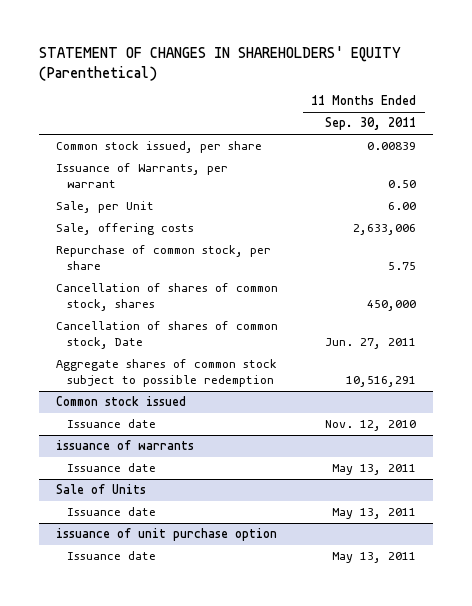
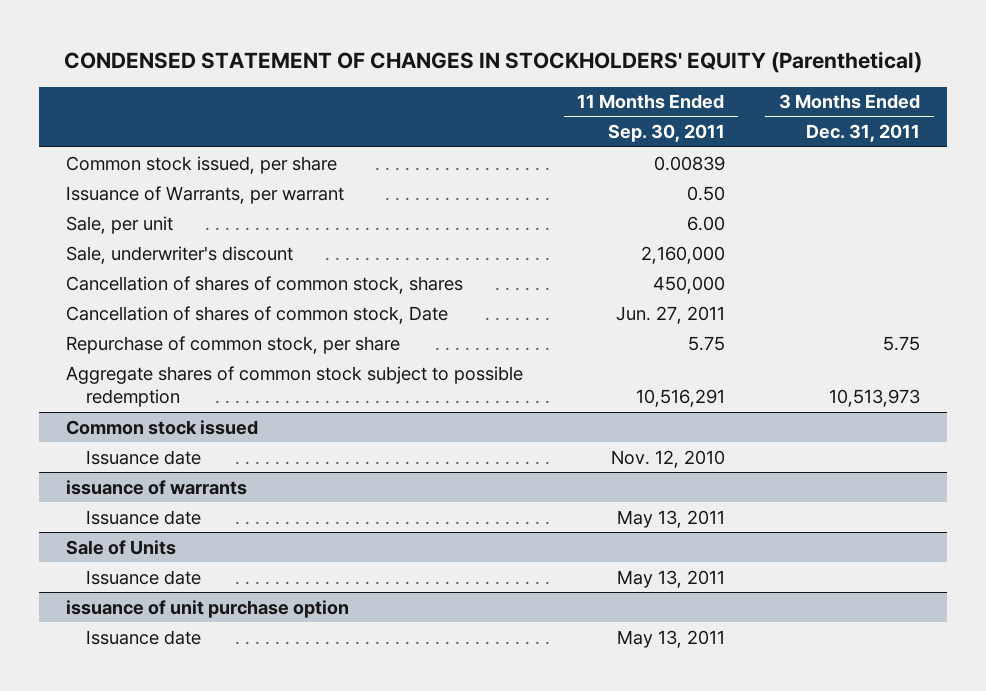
- STATEMENT OF CHANGES IN SHAREHOLDERS' EQUITY (Parenthetical)
+ CONDENSED STATEMENT OF CHANGES IN STOCKHOLDERS' EQUITY (Parenthetical)
- | 11 Months Ended Sep. 30, 2011
+ | 11 Months Ended Sep. 30, 2011 | 3 Months Ended Dec. 31, 2011
- Sale, per Unit | 6.00
- Sale, offering costs | 2,633,006
+ Sale, per unit | 6.00 |
+ Sale, underwriter's discount | 2,160,000 |
moved down: Repurchase of common stock, per share | 5.75 | 5.75

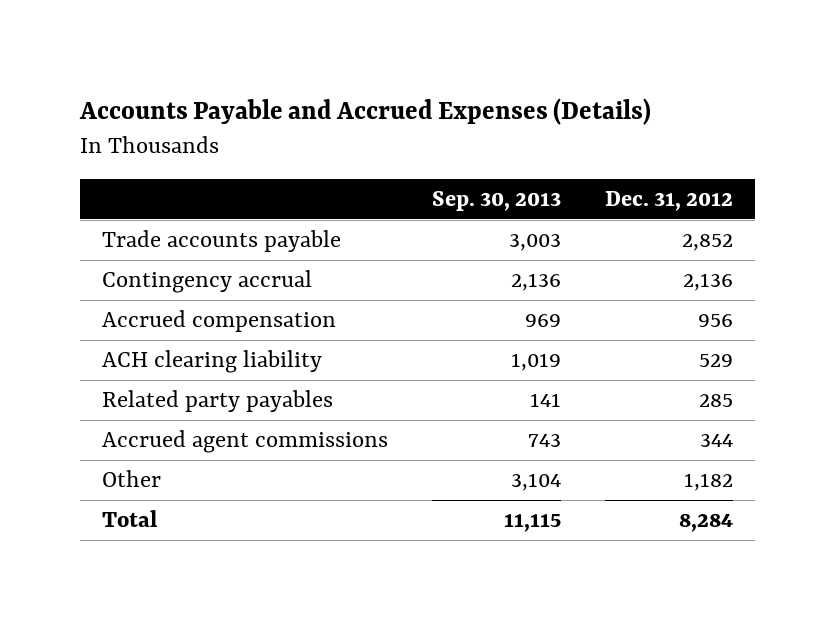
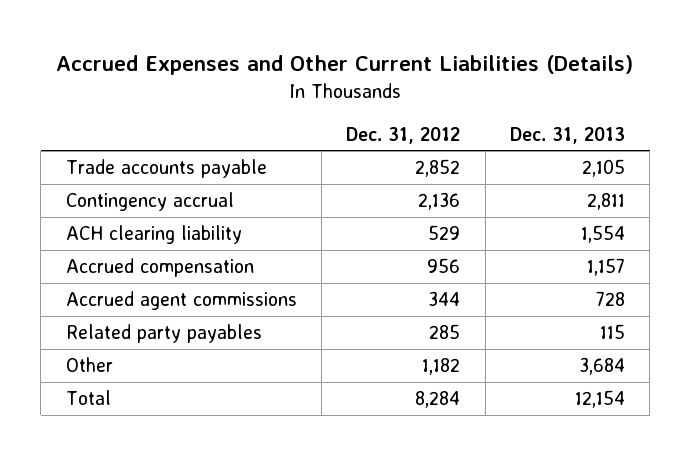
- Accounts Payable and Accrued Expenses (Details)
+ Accrued Expenses and Other Current Liabilities (Details)
- | Sep. 30, 2013 | Dec. 31, 2012
+ | Dec. 31, 2012 | Dec. 31, 2013
moved down: Accrued compensation | 956 | 1,157
moved down: Related party payables | 285 | 115

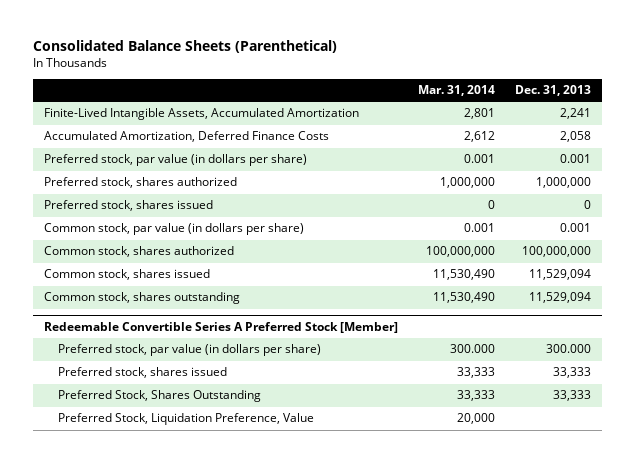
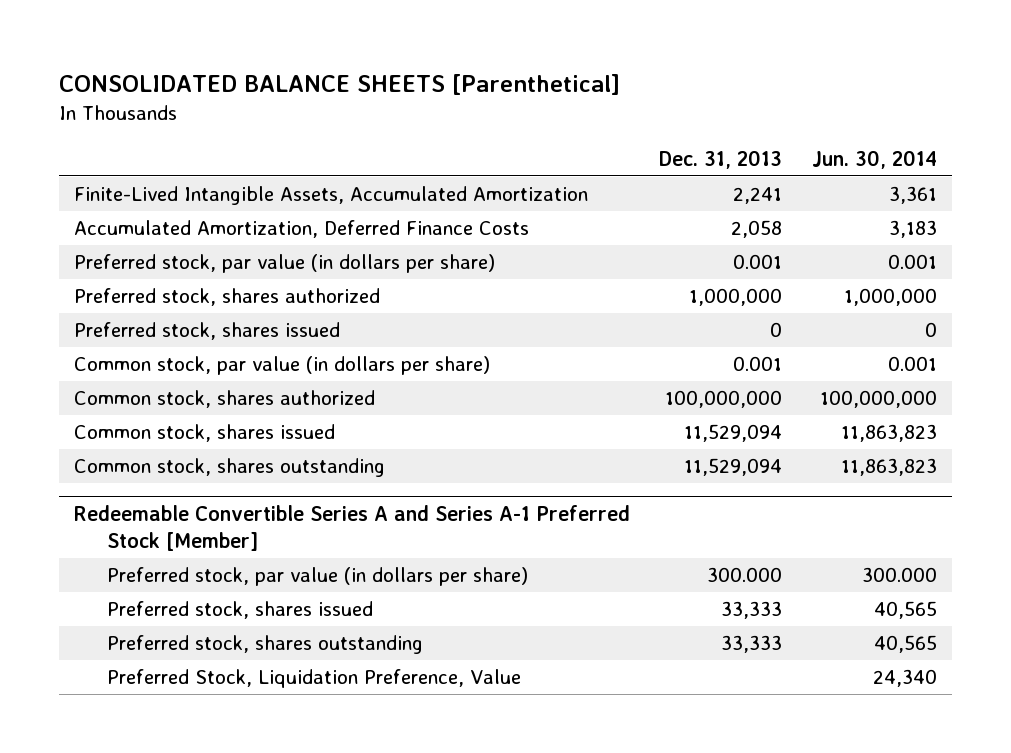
- Consolidated Balance Sheets (Parenthetical)
+ CONSOLIDATED BALANCE SHEETS [Parenthetical]
- | Mar. 31, 2014 | Dec. 31, 2013
+ | Dec. 31, 2013 | Jun. 30, 2014
- Redeemable Convertible Series A Preferred Stock [Member]
+ Redeemable Convertible Series A and Series A-1 Preferred Stock [Member]
- Preferred Stock, Shares Outstanding | 33,333 | 33,333
+ Preferred stock, shares outstanding | 33,333 | 40,565

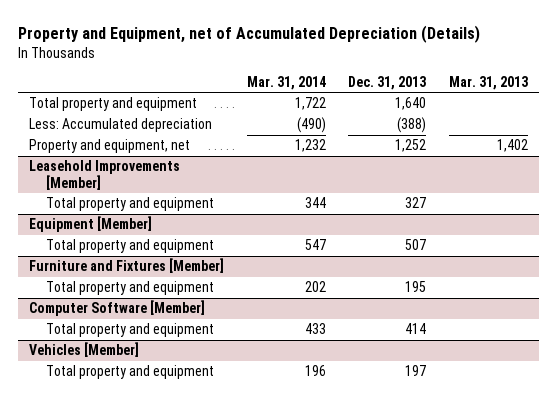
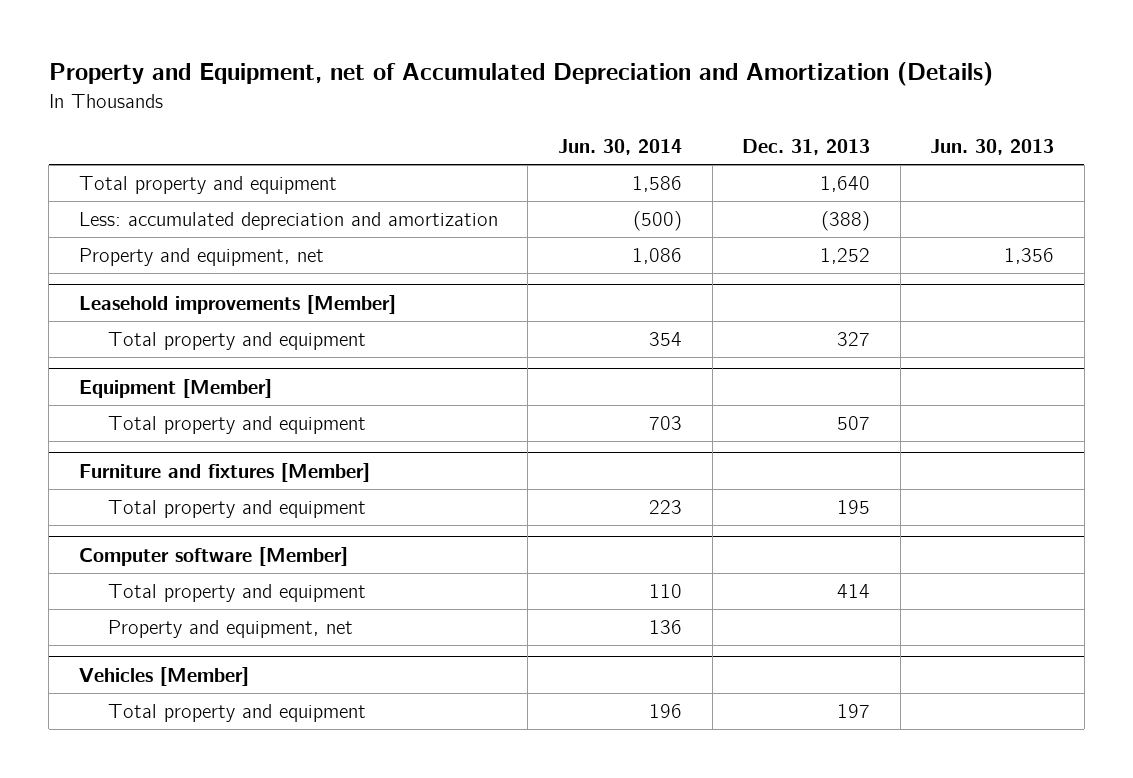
- Property and Equipment, net of Accumulated Depreciation (Details)
+ Property and Equipment, net of Accumulated Depreciation and Amortization (Details)
- | Mar. 31, 2014 | Dec. 31, 2013 | Mar. 31, 2013
+ | Jun. 30, 2014 | Dec. 31, 2013 | Jun. 30, 2013
- Less: Accumulated depreciation | (490) | (388) |
+ Less: accumulated depreciation and amortization | (500) | (388) |
- Leasehold Improvements [Member]
+ Leasehold improvements [Member]
- Furniture and Fixtures [Member]
+ Furniture and fixtures [Member]
- Computer Software [Member]
+ Computer software [Member]
+ Property and equipment, net | 136 | |

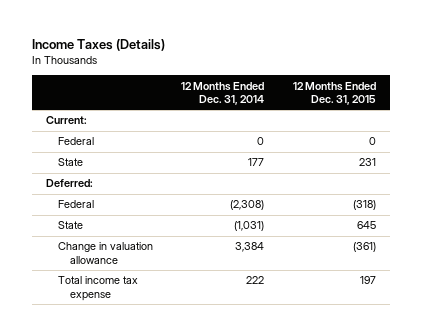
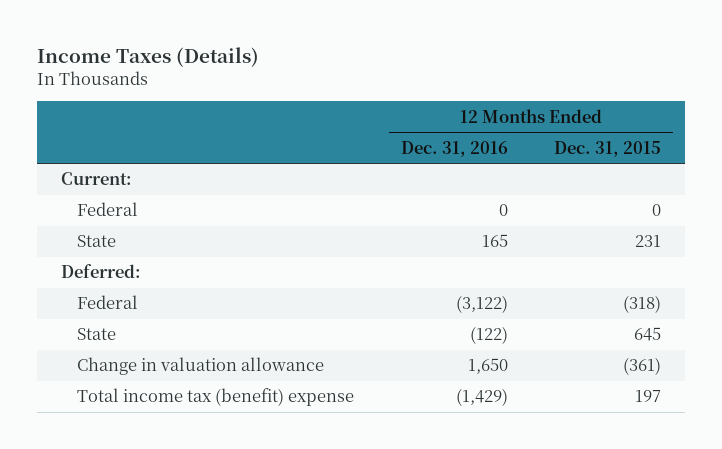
- | 12 Months Ended Dec. 31, 2014 | 12 Months Ended Dec. 31, 2015
+ | 12 Months Ended Dec. 31, 2016 | 12 Months Ended Dec. 31, 2015
- Total income tax expense | 222 | 197
+ Total income tax (benefit) expense | (1,429) | 197

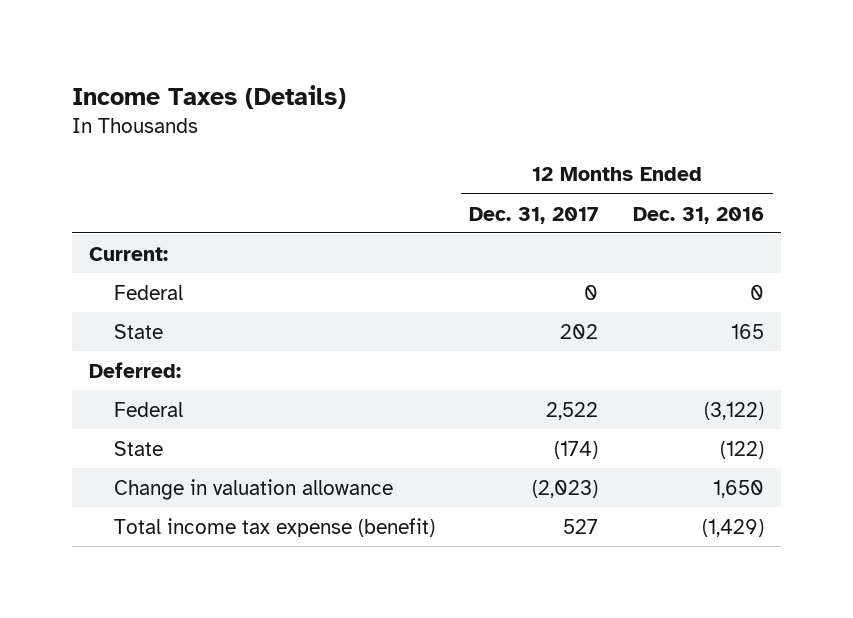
- | 12 Months Ended Dec. 31, 2016 | 12 Months Ended Dec. 31, 2015
+ | 12 Months Ended Dec. 31, 2017 | 12 Months Ended Dec. 31, 2016
- Total income tax (benefit) expense | (1,429) | 197
+ Total income tax expense (benefit) | 527 | (1,429)

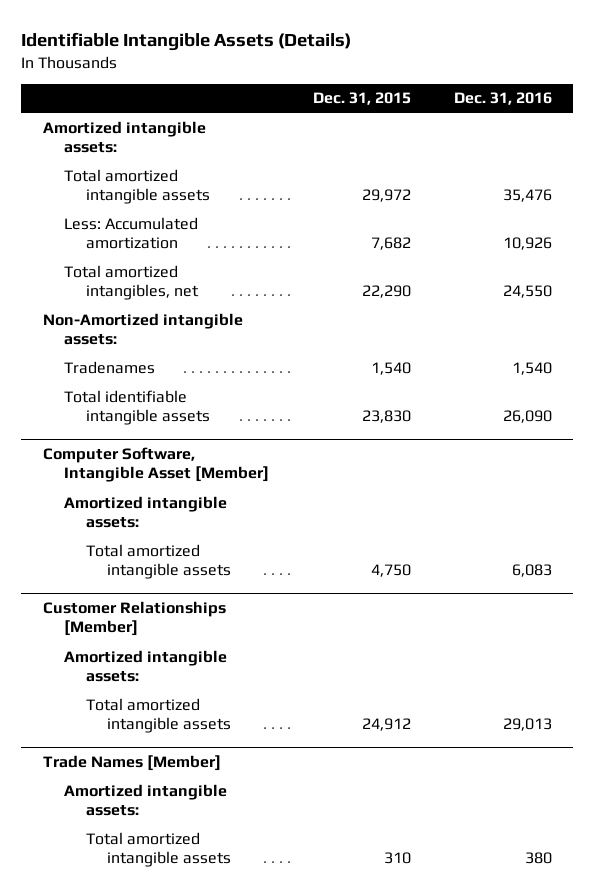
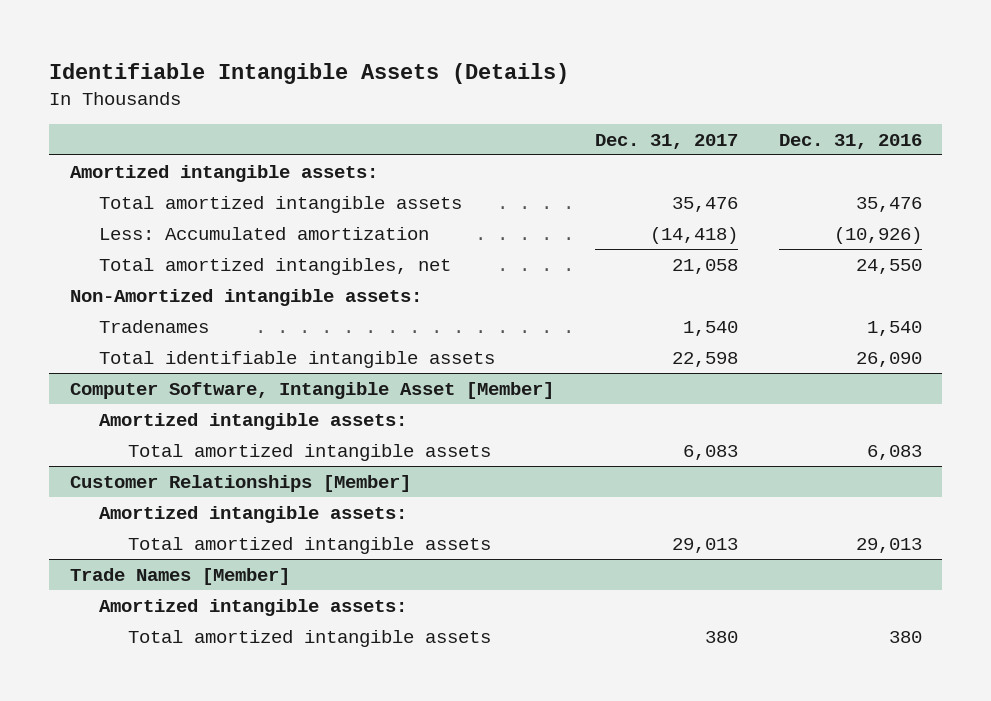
- | Dec. 31, 2015 | Dec. 31, 2016
+ | Dec. 31, 2017 | Dec. 31, 2016
- Less: Accumulated amortization | 7,682 | 10,926
+ Less: Accumulated amortization | (14,418) | (10,926)

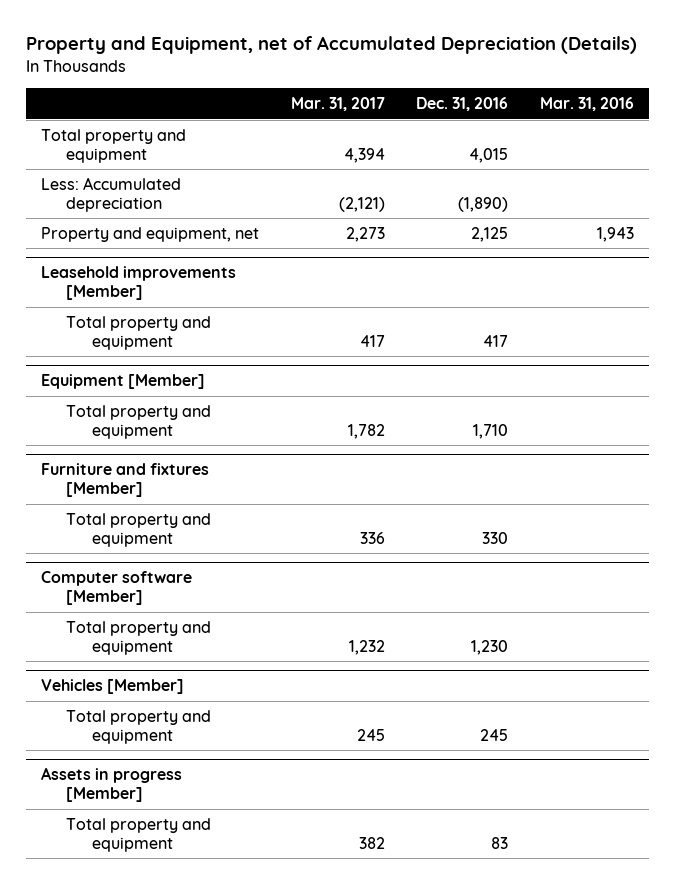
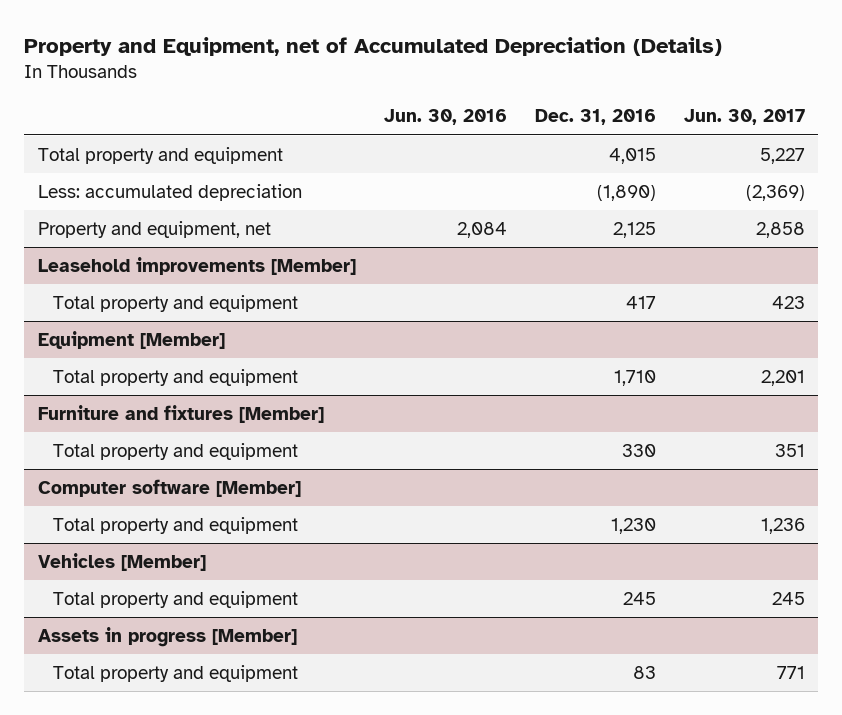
- | Mar. 31, 2017 | Dec. 31, 2016 | Mar. 31, 2016
+ | Jun. 30, 2016 | Dec. 31, 2016 | Jun. 30, 2017
- Less: Accumulated depreciation | (2,121) | (1,890) |
+ Less: accumulated depreciation | | (1,890) | (2,369)

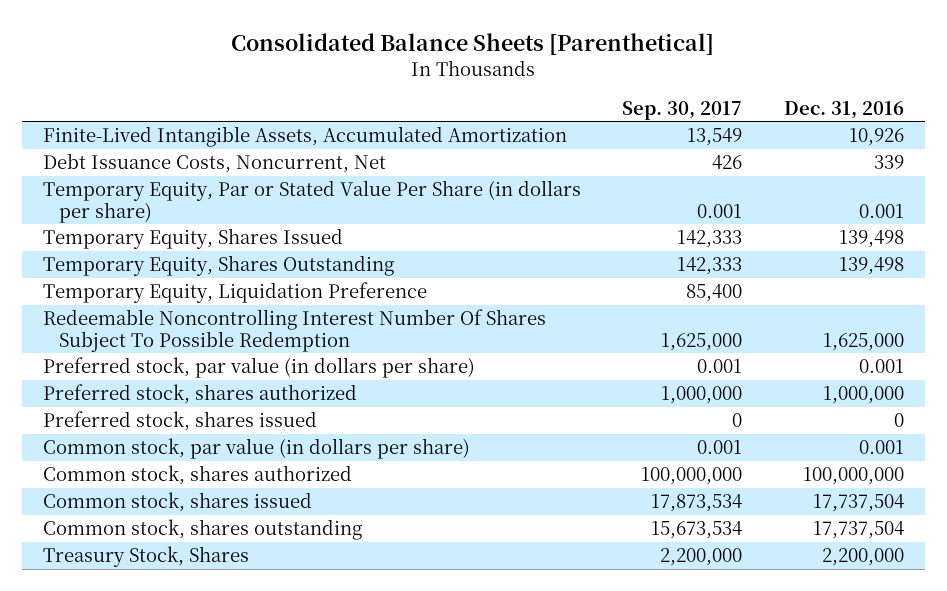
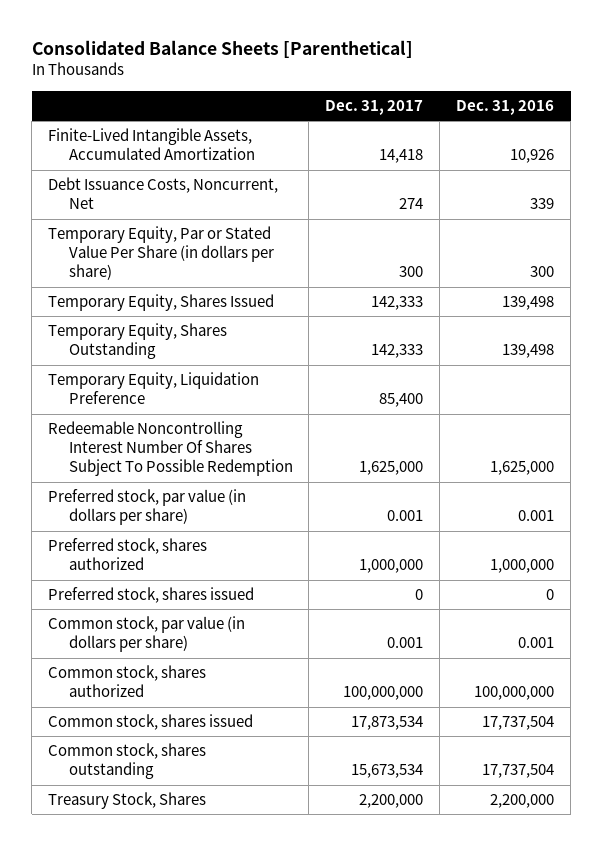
- | Sep. 30, 2017 | Dec. 31, 2016
+ | Dec. 31, 2017 | Dec. 31, 2016
- Temporary Equity, Par or Stated Value Per Share (in dollars per share) | 0.001 | 0.001
+ Temporary Equity, Par or Stated Value Per Share (in dollars per share) | 300 | 300

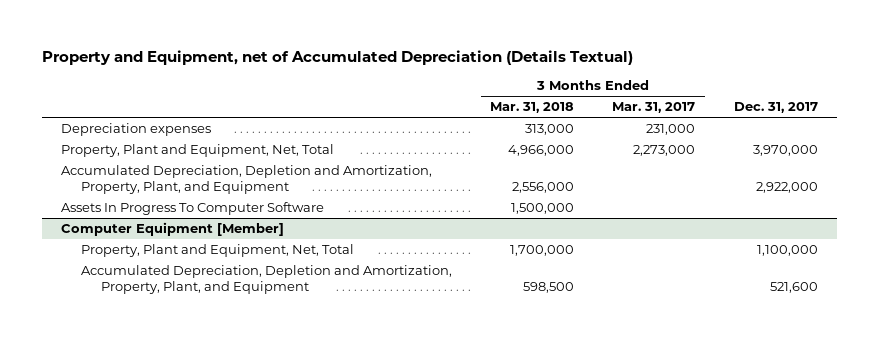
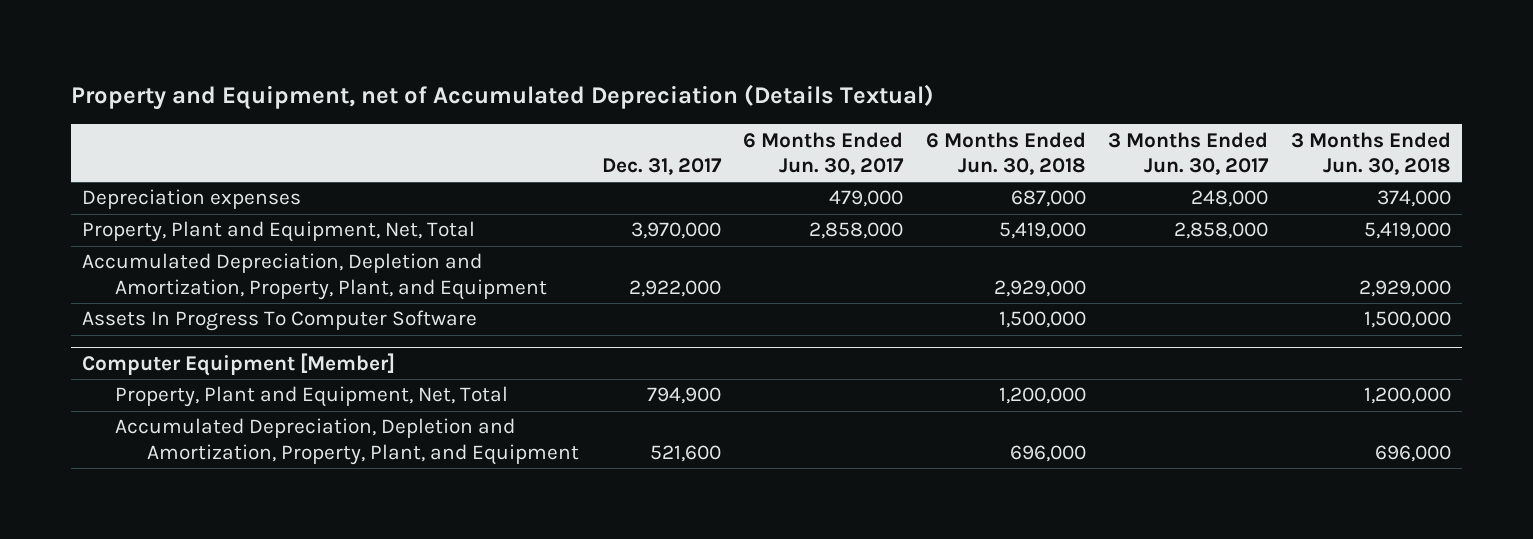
- | 3 Months Ended Mar. 31, 2018 | 3 Months Ended Mar. 31, 2017 | Dec. 31, 2017
+ | Dec. 31, 2017 | 6 Months Ended Jun. 30, 2017 | 6 Months Ended Jun. 30, 2018 | 3 Months Ended Jun. 30, 2017 | 3 Months Ended Jun. 30, 2018
@ Computer Equipment [Member]
- Property, Plant and Equipment, Net, Total | 1,700,000 | | 1,100,000
+ Property, Plant and Equipment, Net, Total | 794,900 | | 1,200,000 | | 1,200,000

